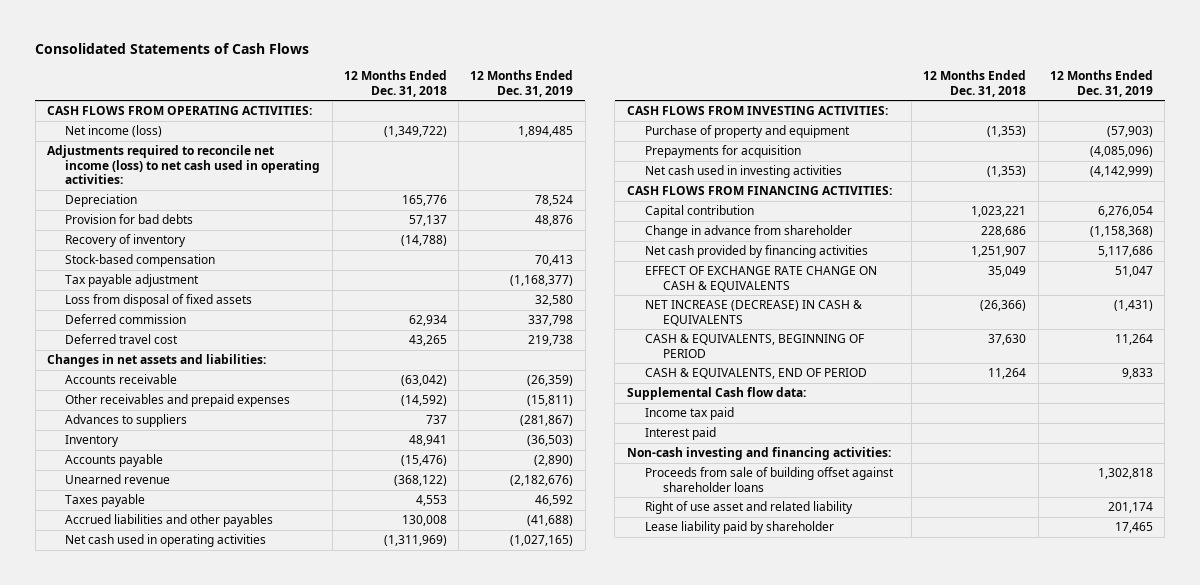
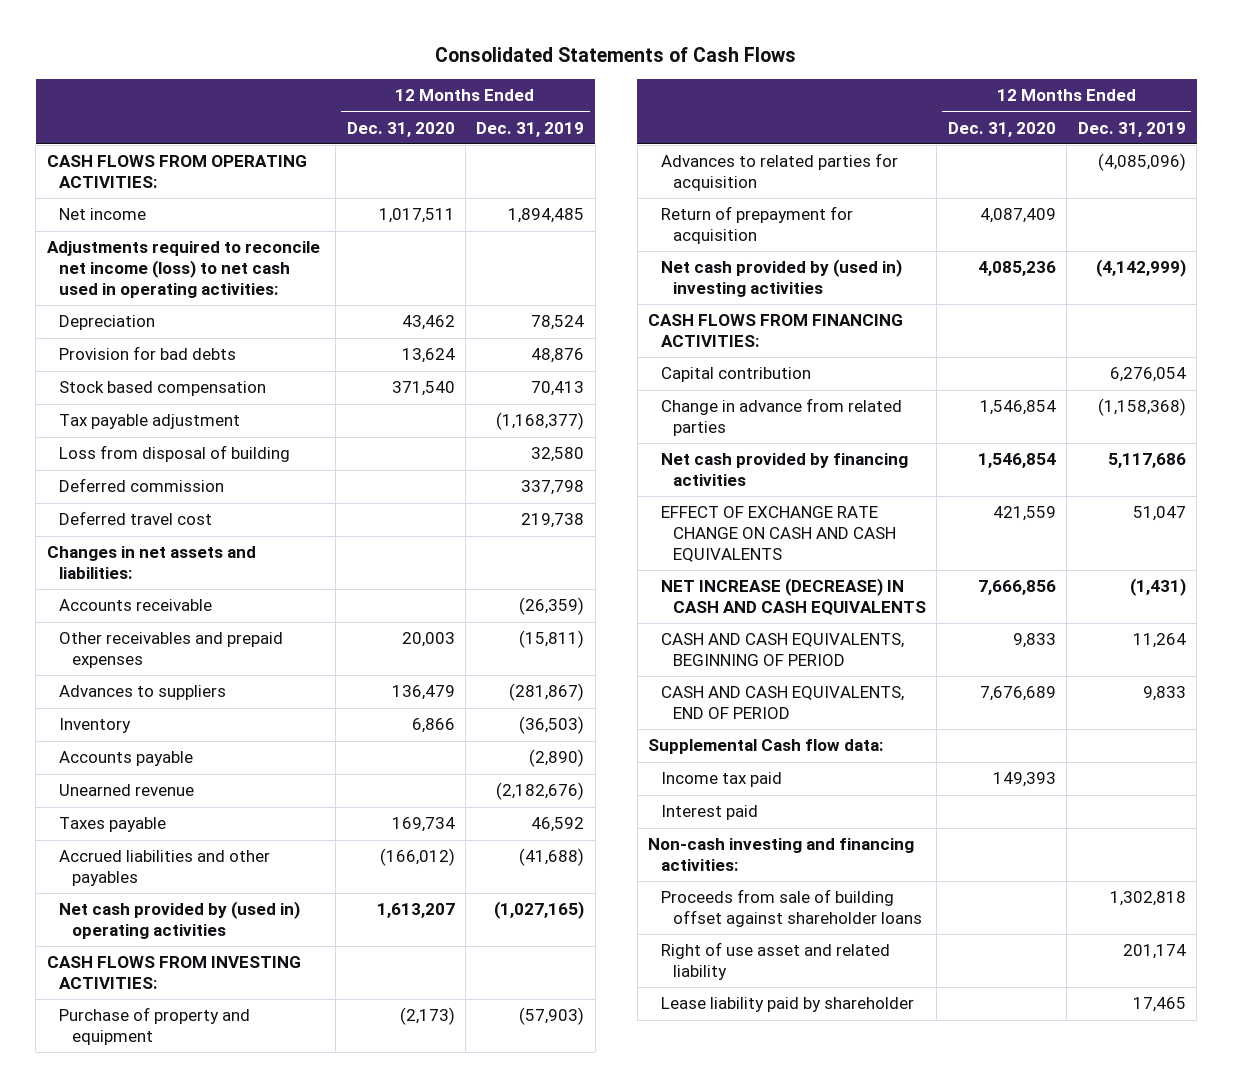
- | 12 Months Ended Dec. 31, 2018 | 12 Months Ended Dec. 31, 2019
+ | 12 Months Ended Dec. 31, 2020 | 12 Months Ended Dec. 31, 2019
- Net income (loss) | (1,349,722) | 1,894,485
+ Net income | 1,017,511 | 1,894,485
- Recovery of inventory | (14,788) |
- Stock-based compensation | | 70,413
+ Stock based compensation | 371,540 | 70,413
- Loss from disposal of fixed assets | | 32,580
+ Loss from disposal of building | | 32,580
- Net cash used in operating activities | (1,311,969) | (1,027,165)
+ Net cash provided by (used in) operating activities | 1,613,207 | (1,027,165)
- Prepayments for acquisition | | (4,085,096)
- Net cash used in investing activities | (1,353) | (4,142,999)
+ Advances to related parties for acquisition | | (4,085,096)
+ Return of prepayment for acquisition | 4,087,409 |
+ Net cash provided by (used in) investing activities | 4,085,236 | (4,142,999)
- Change in advance from shareholder | 228,686 | (1,158,368)
+ Change in advance from related parties | 1,546,854 | (1,158,368)
- EFFECT OF EXCHANGE RATE CHANGE ON CASH & EQUIVALENTS | 35,049 | 51,047
- NET INCREASE (DECREASE) IN CASH & EQUIVALENTS | (26,366) | (1,431)
- CASH & EQUIVALENTS, BEGINNING OF PERIOD | 37,630 | 11,264
- CASH & EQUIVALENTS, END OF PERIOD | 11,264 | 9,833
+ EFFECT OF EXCHANGE RATE CHANGE ON CASH AND CASH EQUIVALENTS | 421,559 | 51,047
+ NET INCREASE (DECREASE) IN CASH AND CASH EQUIVALENTS | 7,666,856 | (1,431)
+ CASH AND CASH EQUIVALENTS, BEGINNING OF PERIOD | 9,833 | 11,264
+ CASH AND CASH EQUIVALENTS, END OF PERIOD | 7,676,689 | 9,833

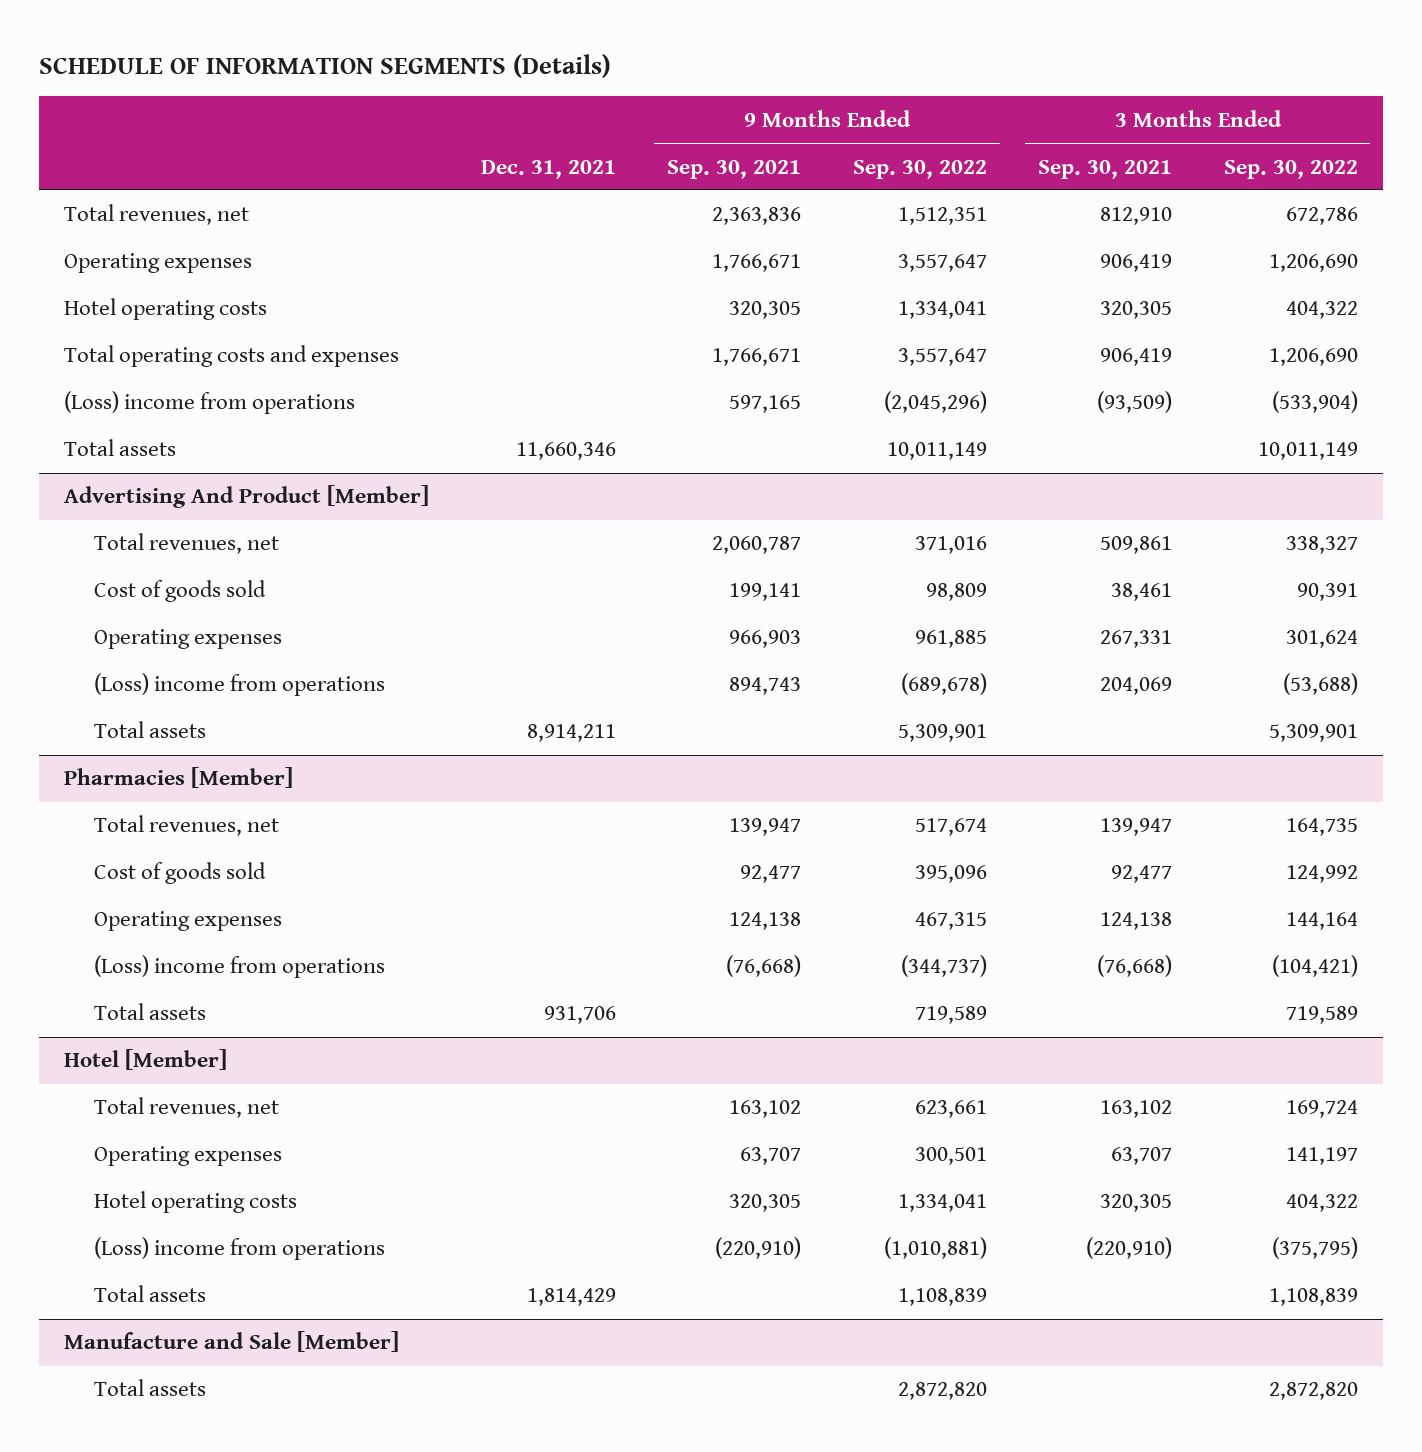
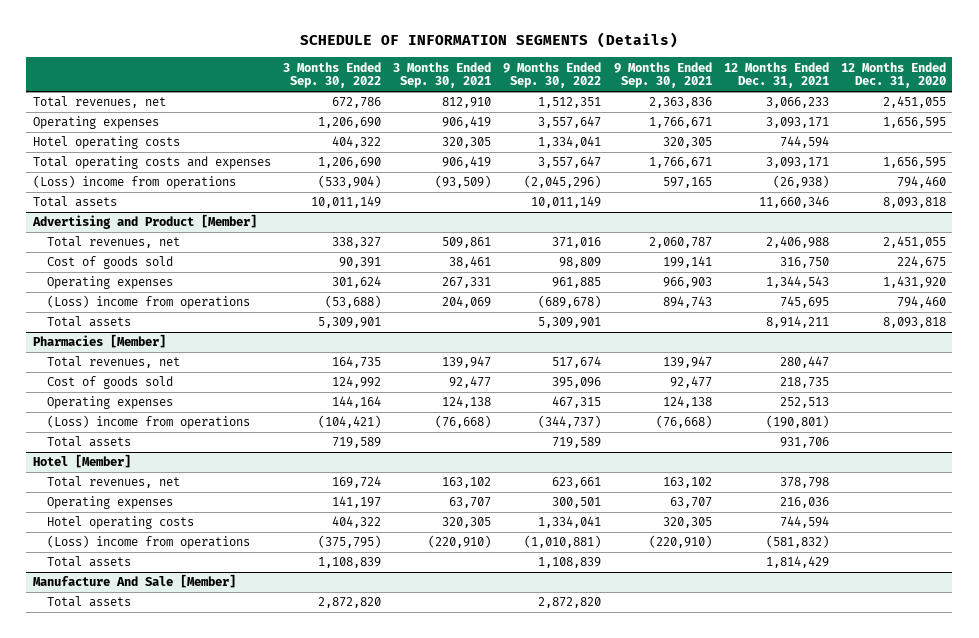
- | Dec. 31, 2021 | 9 Months Ended Sep. 30, 2021 | 9 Months Ended Sep. 30, 2022 | 3 Months Ended Sep. 30, 2021 | 3 Months Ended Sep. 30, 2022
+ | 3 Months Ended Sep. 30, 2022 | 3 Months Ended Sep. 30, 2021 | 9 Months Ended Sep. 30, 2022 | 9 Months Ended Sep. 30, 2021 | 12 Months Ended Dec. 31, 2021 | 12 Months Ended Dec. 31, 2020
- Advertising And Product [Member]
+ Advertising and Product [Member]
- Manufacture and Sale [Member]
+ Manufacture And Sale [Member]

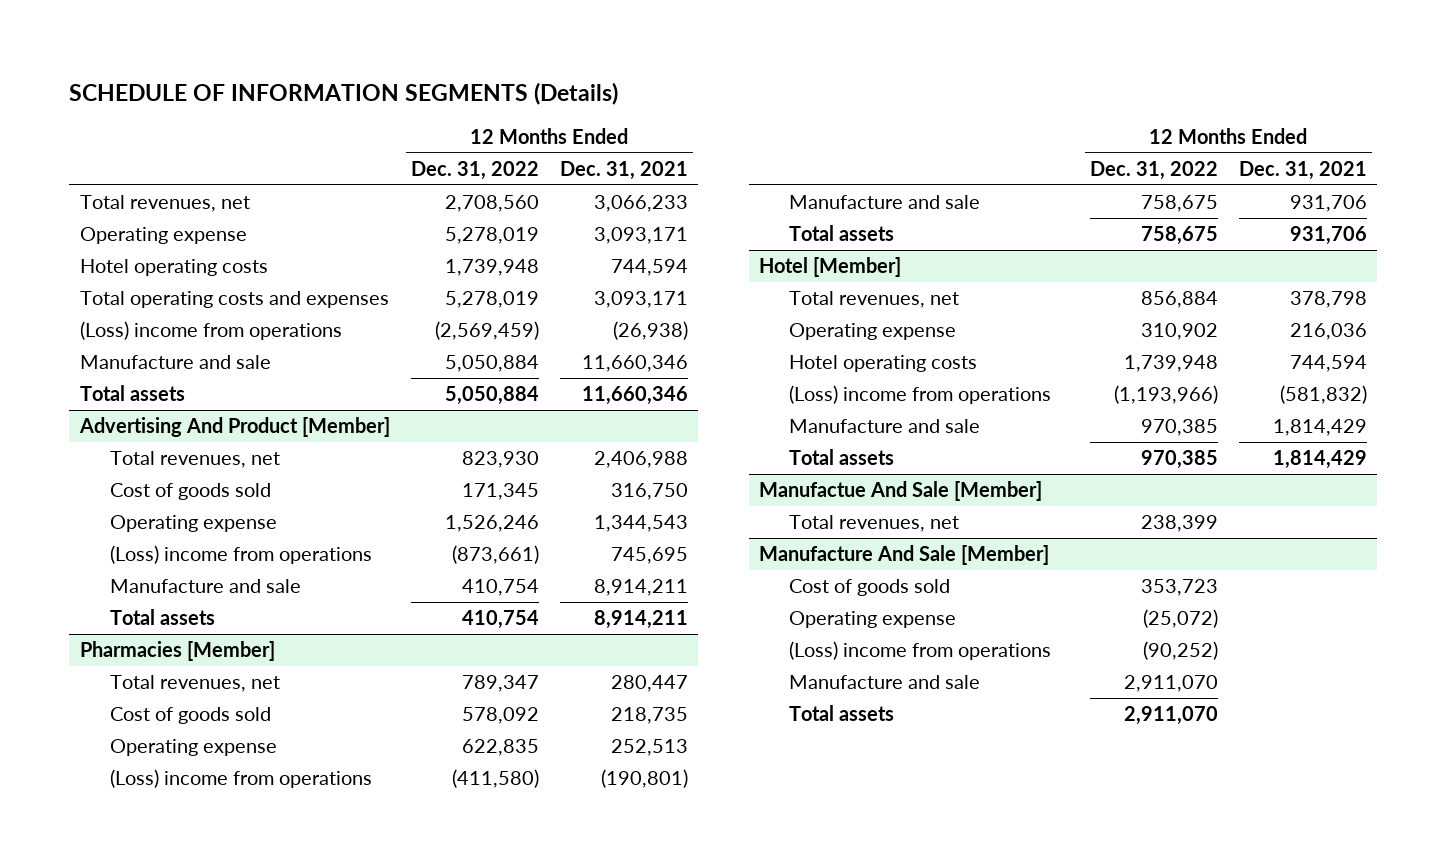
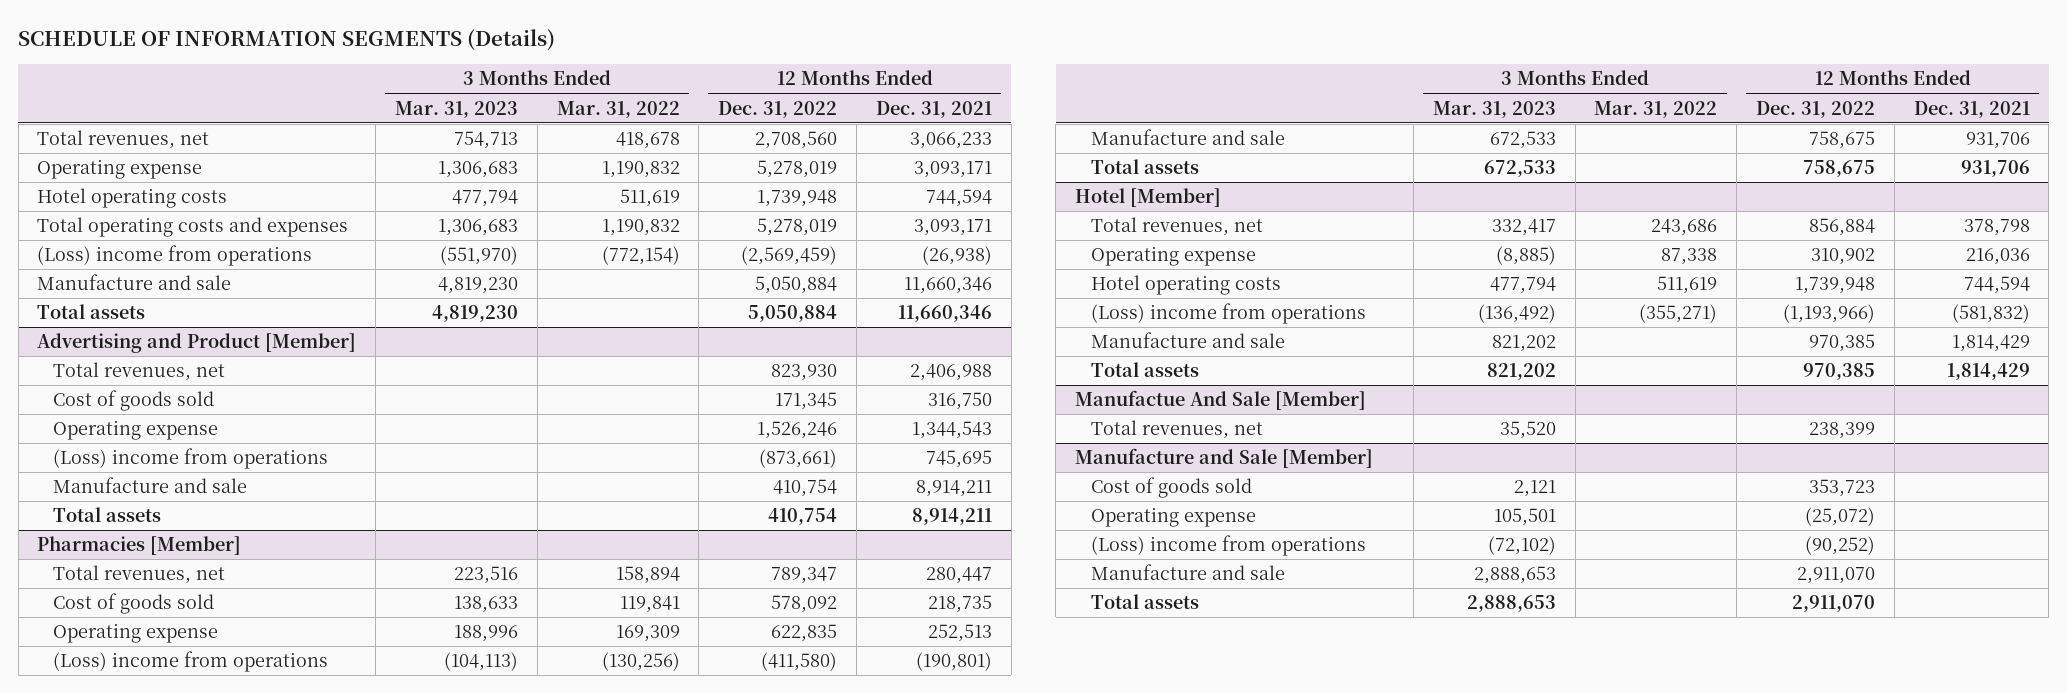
- | 12 Months Ended Dec. 31, 2022 | 12 Months Ended Dec. 31, 2021
+ | 3 Months Ended Mar. 31, 2023 | 3 Months Ended Mar. 31, 2022 | 12 Months Ended Dec. 31, 2022 | 12 Months Ended Dec. 31, 2021
- Advertising And Product [Member]
+ Advertising and Product [Member]
- Manufacture And Sale [Member]
+ Manufacture and Sale [Member]

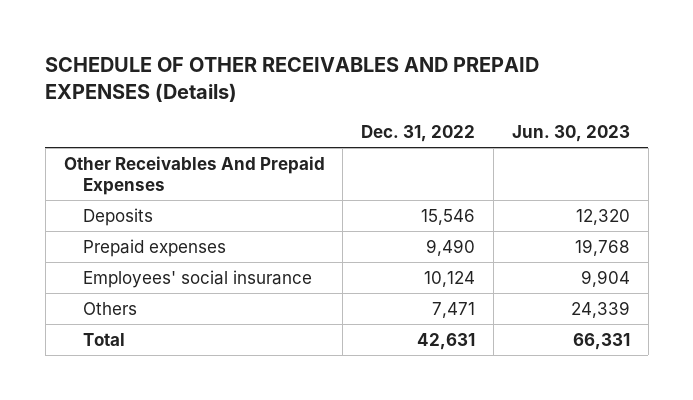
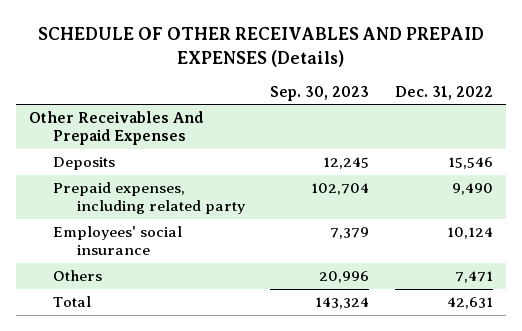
- | Dec. 31, 2022 | Jun. 30, 2023
+ | Sep. 30, 2023 | Dec. 31, 2022
- Prepaid expenses | 9,490 | 19,768
+ Prepaid expenses, including related party | 102,704 | 9,490

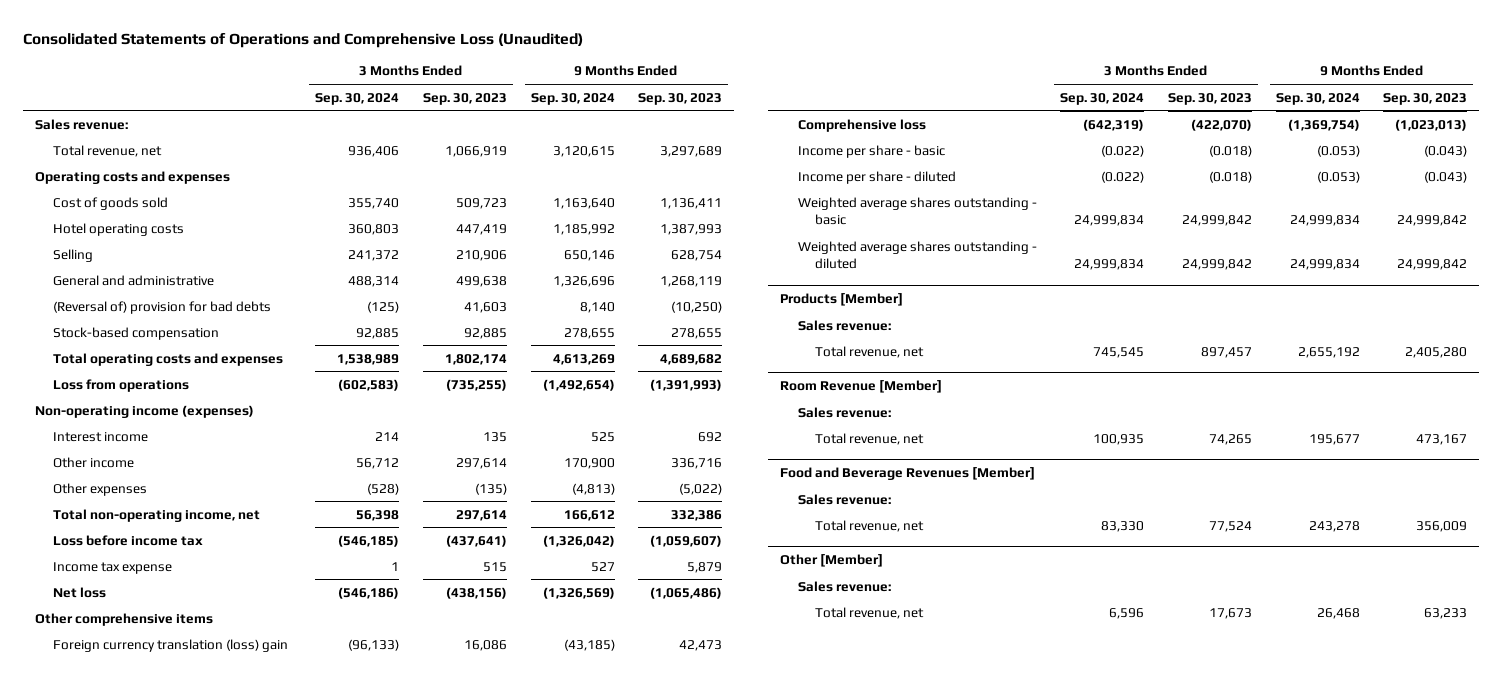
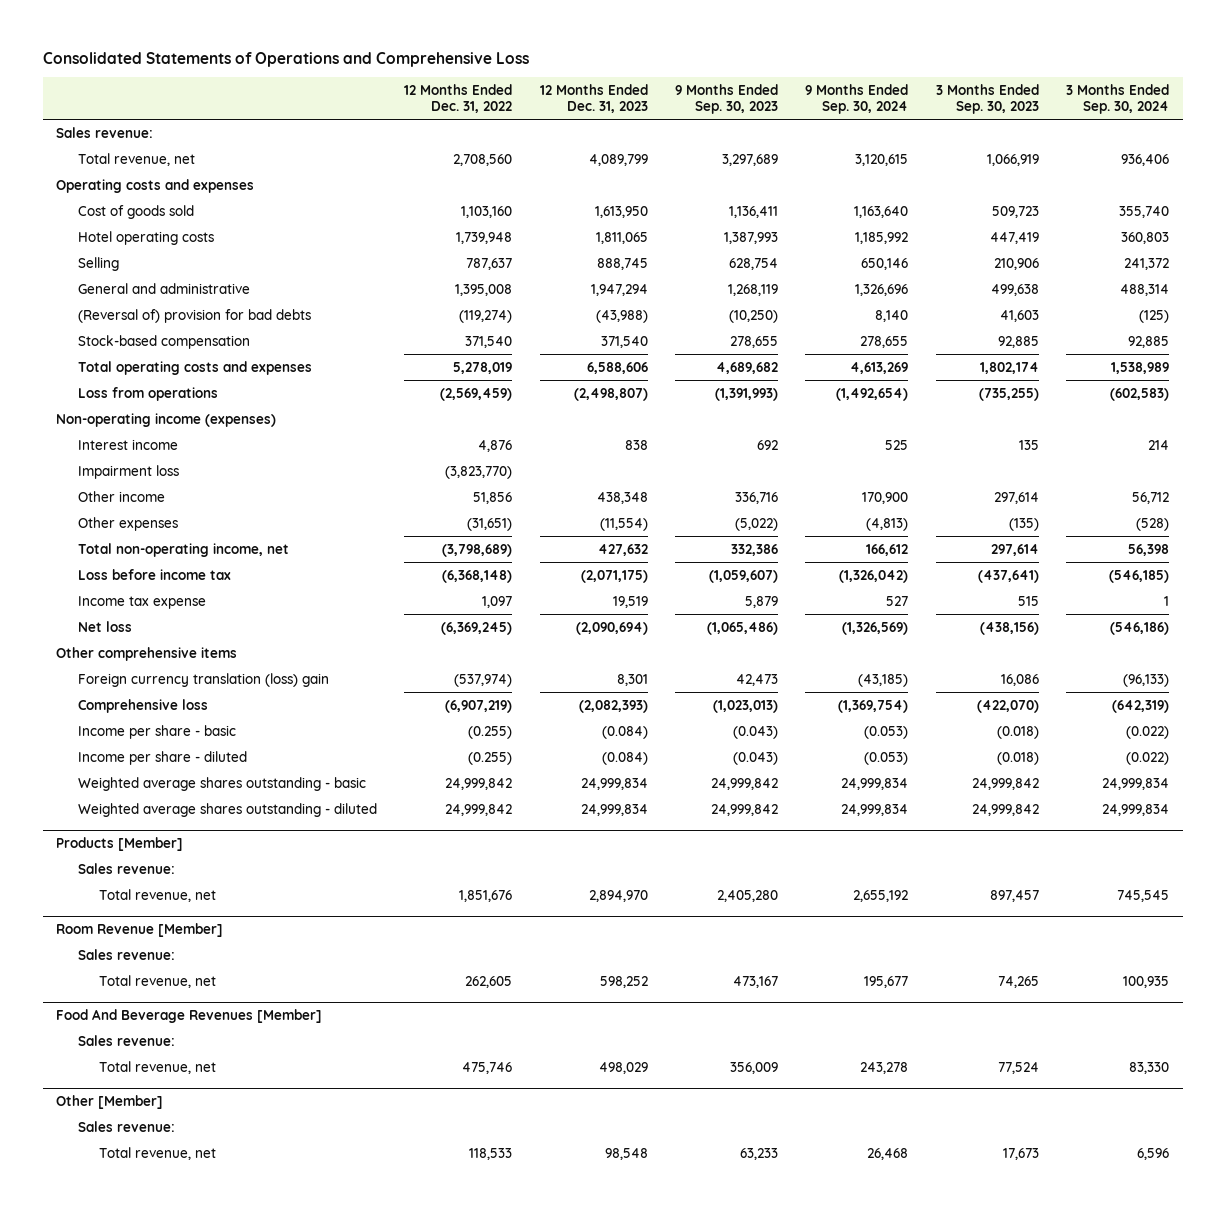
- Consolidated Statements of Operations and Comprehensive Loss (Unaudited)
+ Consolidated Statements of Operations and Comprehensive Loss
- | 3 Months Ended Sep. 30, 2024 | 3 Months Ended Sep. 30, 2023 | 9 Months Ended Sep. 30, 2024 | 9 Months Ended Sep. 30, 2023
+ | 12 Months Ended Dec. 31, 2022 | 12 Months Ended Dec. 31, 2023 | 9 Months Ended Sep. 30, 2023 | 9 Months Ended Sep. 30, 2024 | 3 Months Ended Sep. 30, 2023 | 3 Months Ended Sep. 30, 2024
+ Impairment loss | (3,823,770) | | | | |
- Food and Beverage Revenues [Member]
+ Food And Beverage Revenues [Member]

